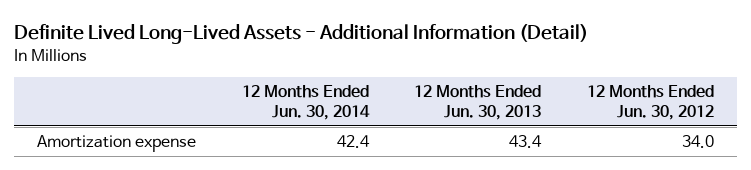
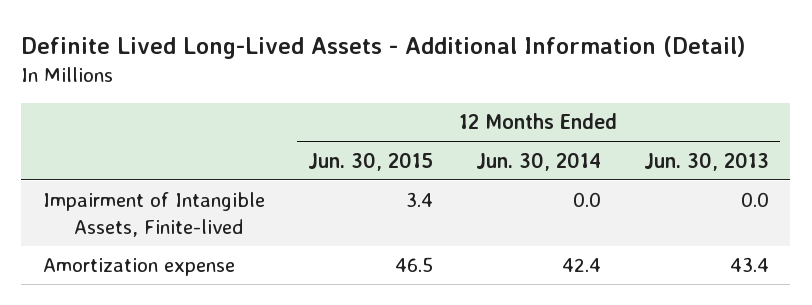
- | 12 Months Ended Jun. 30, 2014 | 12 Months Ended Jun. 30, 2013 | 12 Months Ended Jun. 30, 2012
+ | 12 Months Ended Jun. 30, 2015 | 12 Months Ended Jun. 30, 2014 | 12 Months Ended Jun. 30, 2013
+ Impairment of Intangible Assets, Finite-lived | 3.4 | 0.0 | 0.0

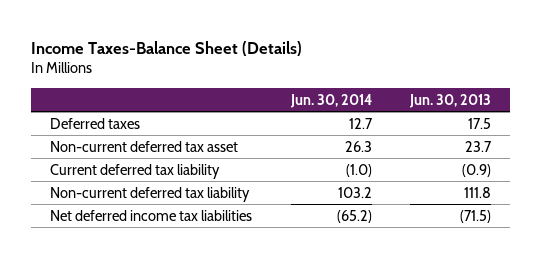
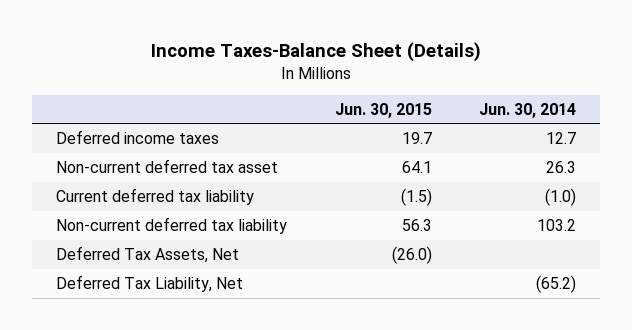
- | Jun. 30, 2014 | Jun. 30, 2013
+ | Jun. 30, 2015 | Jun. 30, 2014
- Deferred taxes | 12.7 | 17.5
+ Deferred income taxes | 19.7 | 12.7
- Net deferred income tax liabilities | (65.2) | (71.5)
+ Deferred Tax Assets, Net | (26.0) |
+ Deferred Tax Liability, Net | | (65.2)

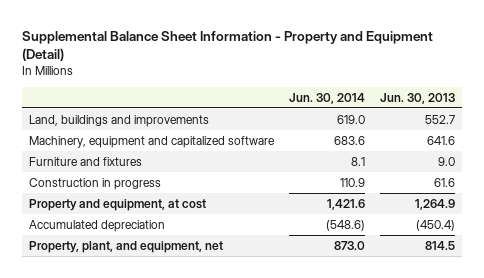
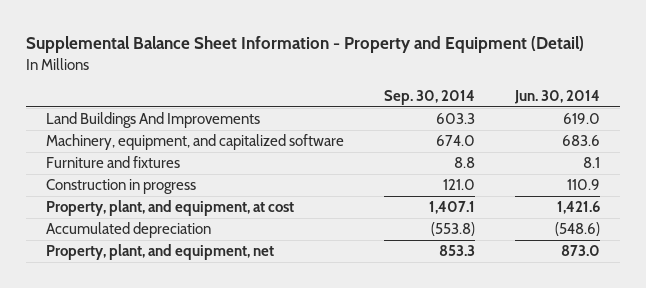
- | Jun. 30, 2014 | Jun. 30, 2013
+ | Sep. 30, 2014 | Jun. 30, 2014
- Land, buildings and improvements | 619.0 | 552.7
- Machinery, equipment and capitalized software | 683.6 | 641.6
+ Land Buildings And Improvements | 603.3 | 619.0
+ Machinery, equipment, and capitalized software | 674.0 | 683.6
- Property and equipment, at cost | 1,421.6 | 1,264.9
+ Property, plant, and equipment, at cost | 1,407.1 | 1,421.6

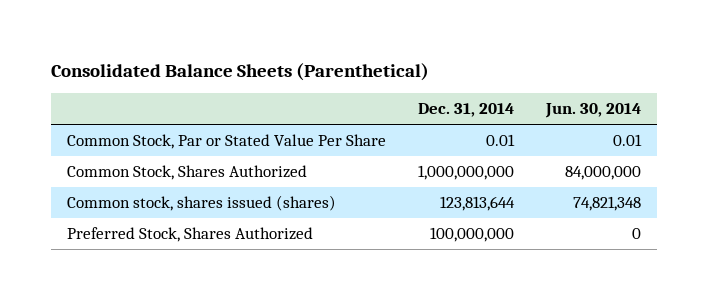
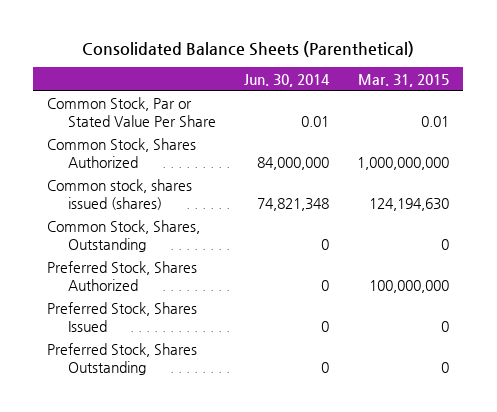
- | Dec. 31, 2014 | Jun. 30, 2014
+ | Jun. 30, 2014 | Mar. 31, 2015
+ Common Stock, Shares, Outstanding | 0 | 0
+ Preferred Stock, Shares Issued | 0 | 0
+ Preferred Stock, Shares Outstanding | 0 | 0

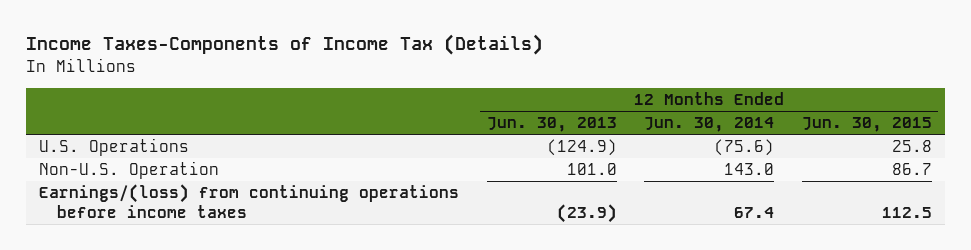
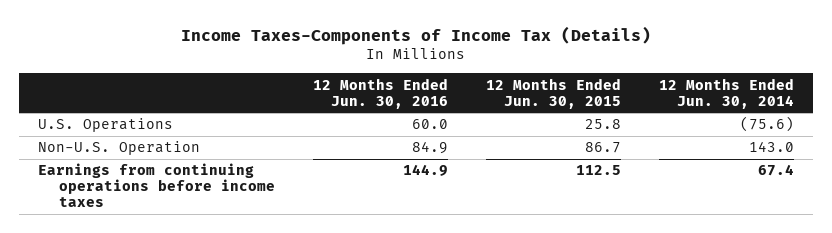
- | 12 Months Ended Jun. 30, 2013 | 12 Months Ended Jun. 30, 2014 | 12 Months Ended Jun. 30, 2015
+ | 12 Months Ended Jun. 30, 2016 | 12 Months Ended Jun. 30, 2015 | 12 Months Ended Jun. 30, 2014
- Earnings/(loss) from continuing operations before income taxes | (23.9) | 67.4 | 112.5
+ Earnings from continuing operations before income taxes | 144.9 | 112.5 | 67.4

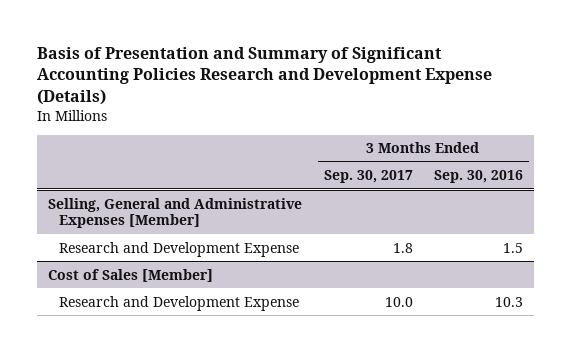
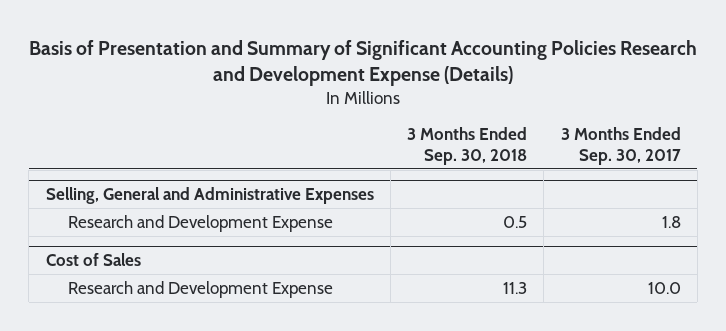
- | 3 Months Ended Sep. 30, 2017 | 3 Months Ended Sep. 30, 2016
+ | 3 Months Ended Sep. 30, 2018 | 3 Months Ended Sep. 30, 2017
- Selling, General and Administrative Expenses [Member]
+ Selling, General and Administrative Expenses
- Cost of Sales [Member]
+ Cost of Sales

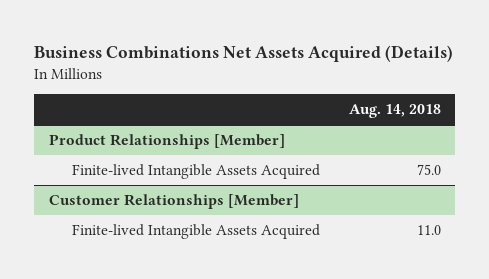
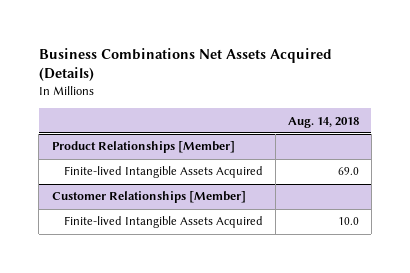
@ Product Relationships [Member]
- Finite-lived Intangible Assets Acquired | 75.0
+ Finite-lived Intangible Assets Acquired | 69.0
@ Customer Relationships [Member]
- Finite-lived Intangible Assets Acquired | 11.0
+ Finite-lived Intangible Assets Acquired | 10.0

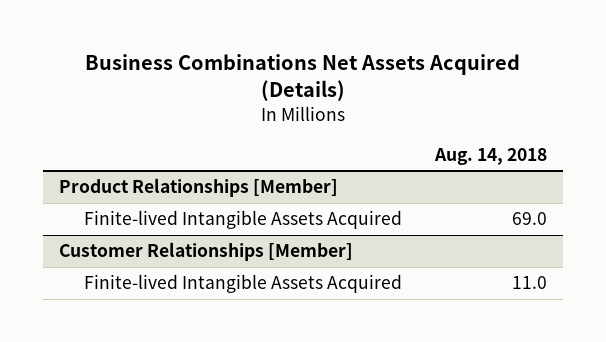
@ Customer Relationships [Member]
- Finite-lived Intangible Assets Acquired | 10.0
+ Finite-lived Intangible Assets Acquired | 11.0

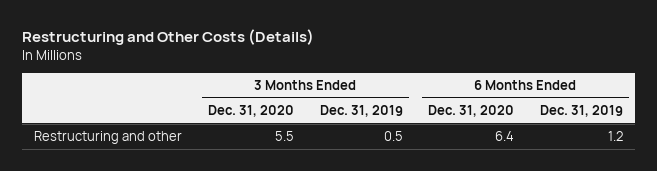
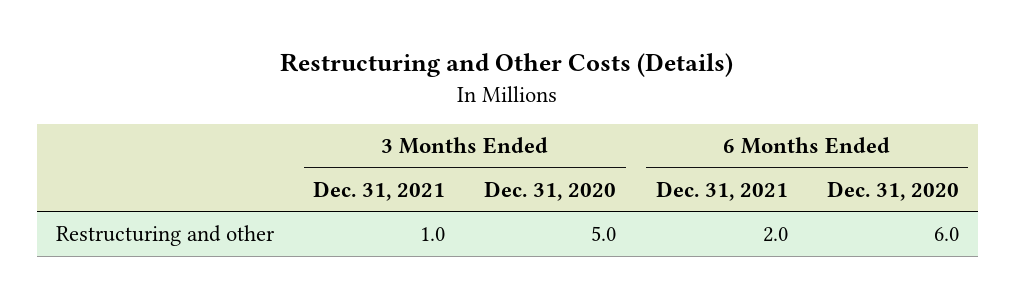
- | 3 Months Ended Dec. 31, 2020 | 3 Months Ended Dec. 31, 2019 | 6 Months Ended Dec. 31, 2020 | 6 Months Ended Dec. 31, 2019
+ | 3 Months Ended Dec. 31, 2021 | 3 Months Ended Dec. 31, 2020 | 6 Months Ended Dec. 31, 2021 | 6 Months Ended Dec. 31, 2020
- Restructuring and other | 5.5 | 0.5 | 6.4 | 1.2
+ Restructuring and other | 1.0 | 5.0 | 2.0 | 6.0

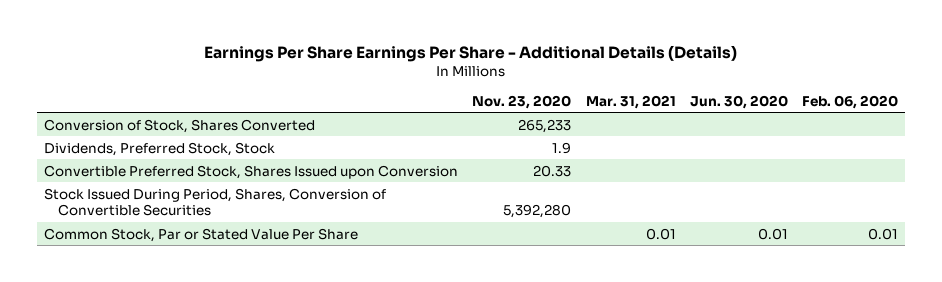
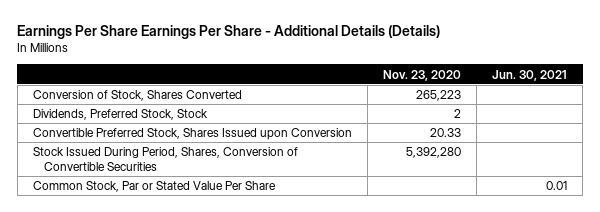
- | Nov. 23, 2020 | Mar. 31, 2021 | Jun. 30, 2020 | Feb. 06, 2020
+ | Nov. 23, 2020 | Jun. 30, 2021
- Conversion of Stock, Shares Converted | 265,233 | | |
- Dividends, Preferred Stock, Stock | 1.9 | | |
+ Conversion of Stock, Shares Converted | 265,223 |
+ Dividends, Preferred Stock, Stock | 2 |

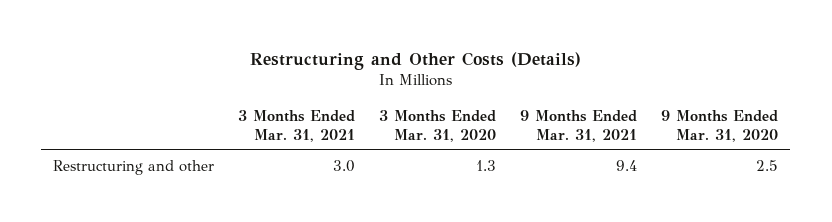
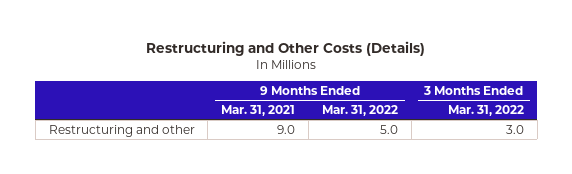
- | 3 Months Ended Mar. 31, 2021 | 3 Months Ended Mar. 31, 2020 | 9 Months Ended Mar. 31, 2021 | 9 Months Ended Mar. 31, 2020
+ | 9 Months Ended Mar. 31, 2021 | 9 Months Ended Mar. 31, 2022 | 3 Months Ended Mar. 31, 2022
- Restructuring and other | 3.0 | 1.3 | 9.4 | 2.5
+ Restructuring and other | 9.0 | 5.0 | 3.0

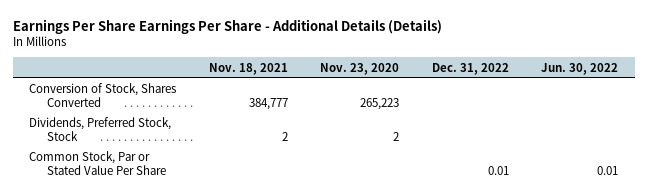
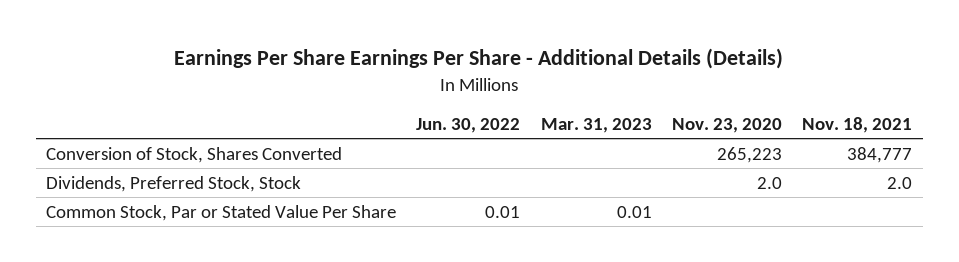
- | Nov. 18, 2021 | Nov. 23, 2020 | Dec. 31, 2022 | Jun. 30, 2022
+ | Jun. 30, 2022 | Mar. 31, 2023 | Nov. 23, 2020 | Nov. 18, 2021
- Dividends, Preferred Stock, Stock | 2 | 2 | |
+ Dividends, Preferred Stock, Stock | | | 2.0 | 2.0

